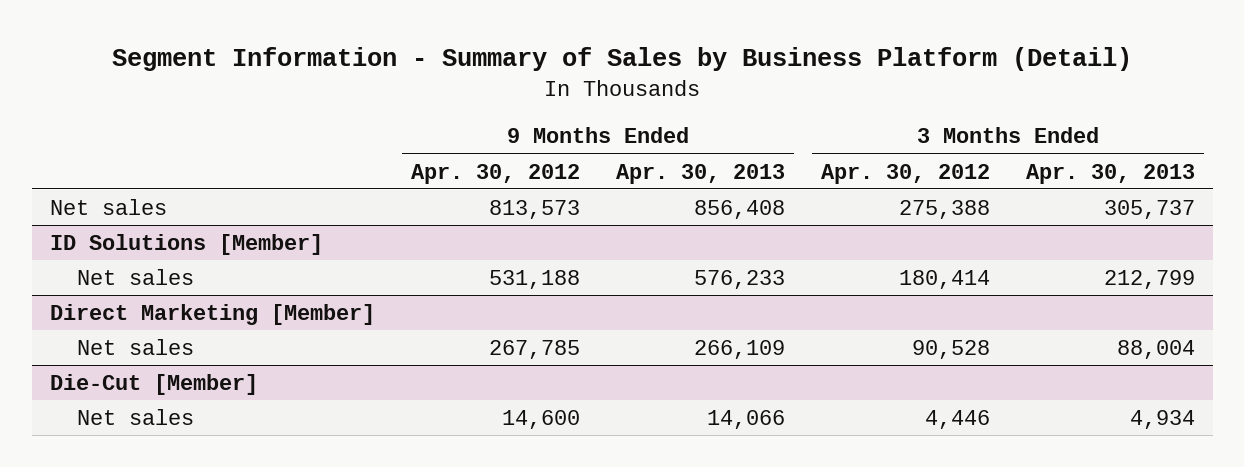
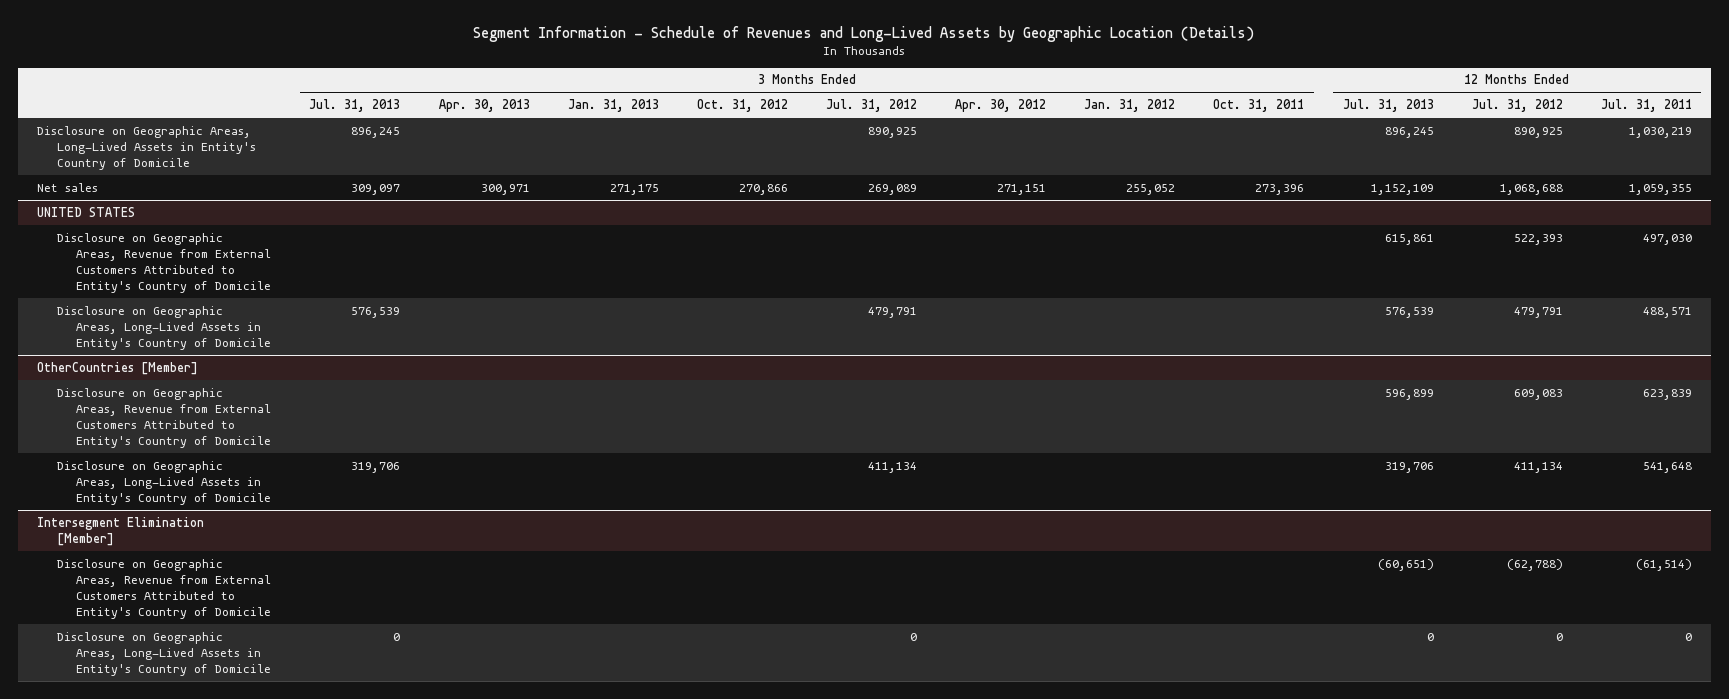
- Segment Information - Summary of Sales by Business Platform (Detail)
+ Segment Information - Schedule of Revenues and Long-Lived Assets by Geographic Location (Details)
- | 9 Months Ended Apr. 30, 2012 | 9 Months Ended Apr. 30, 2013 | 3 Months Ended Apr. 30, 2012 | 3 Months Ended Apr. 30, 2013
+ | 3 Months Ended Jul. 31, 2013 | 3 Months Ended Apr. 30, 2013 | 3 Months Ended Jan. 31, 2013 | 3 Months Ended Oct. 31, 2012 | 3 Months Ended Jul. 31, 2012 | 3 Months Ended Apr. 30, 2012 | 3 Months Ended Jan. 31, 2012 | 3 Months Ended Oct. 31, 2011 | 12 Months Ended Jul. 31, 2013 | 12 Months Ended Jul. 31, 2012 | 12 Months Ended Jul. 31, 2011
- Net sales | 813,573 | 856,408 | 275,388 | 305,737
- ID Solutions [Member]
- Net sales | 531,188 | 576,233 | 180,414 | 212,799
- Direct Marketing [Member]
- Net sales | 267,785 | 266,109 | 90,528 | 88,004
- Die-Cut [Member]
- Net sales | 14,600 | 14,066 | 4,446 | 4,934
+ Disclosure on Geographic Areas, Long-Lived Assets in Entity's Country of Domicile | 896,245 | | | | 890,925 | | | | 896,245 | 890,925 | 1,030,219
+ Net sales | 309,097 | 300,971 | 271,175 | 270,866 | 269,089 | 271,151 | 255,052 | 273,396 | 1,152,109 | 1,068,688 | 1,059,355
+ UNITED STATES
+ Disclosure on Geographic Areas, Revenue from External Customers Attributed to Entity's Country of Domicile | | | | | | | | | 615,861 | 522,393 | 497,030
+ Disclosure on Geographic Areas, Long-Lived Assets in Entity's Country of Domicile | 576,539 | | | | 479,791 | | | | 576,539 | 479,791 | 488,571
+ OtherCountries [Member]
+ Disclosure on Geographic Areas, Revenue from External Customers Attributed to Entity's Country of Domicile | | | | | | | | | 596,899 | 609,083 | 623,839
+ Disclosure on Geographic Areas, Long-Lived Assets in Entity's Country of Domicile | 319,706 | | | | 411,134 | | | | 319,706 | 411,134 | 541,648
+ Intersegment Elimination [Member]
+ Disclosure on Geographic Areas, Revenue from External Customers Attributed to Entity's Country of Domicile | | | | | | | | | (60,651) | (62,788) | (61,514)
+ Disclosure on Geographic Areas, Long-Lived Assets in Entity's Country of Domicile | 0 | | | | 0 | | | | 0 | 0 | 0

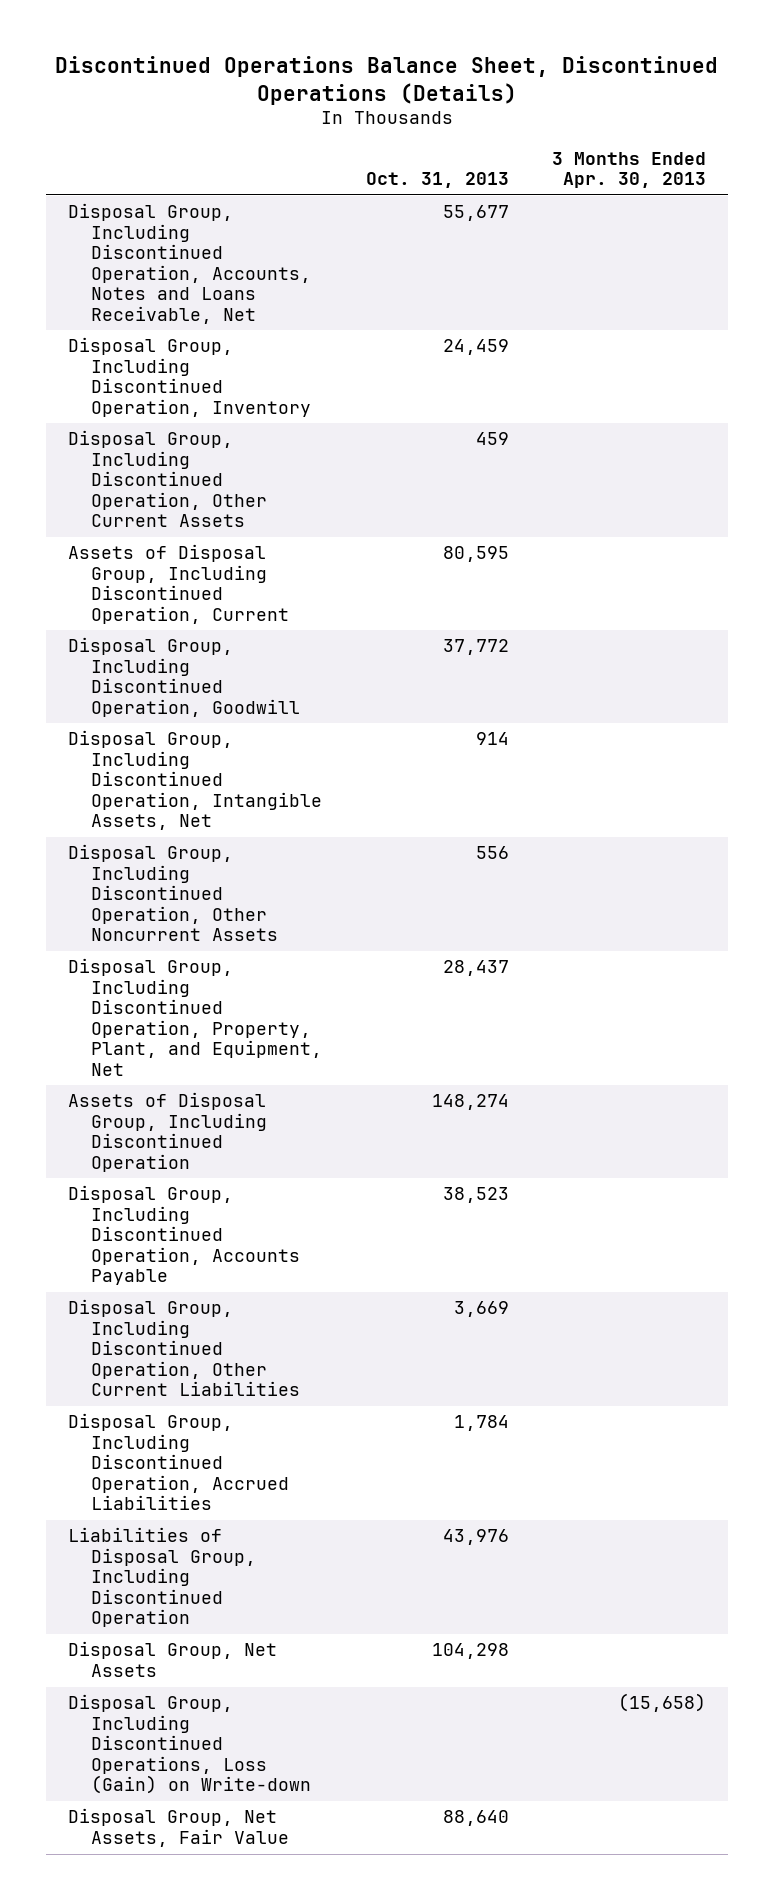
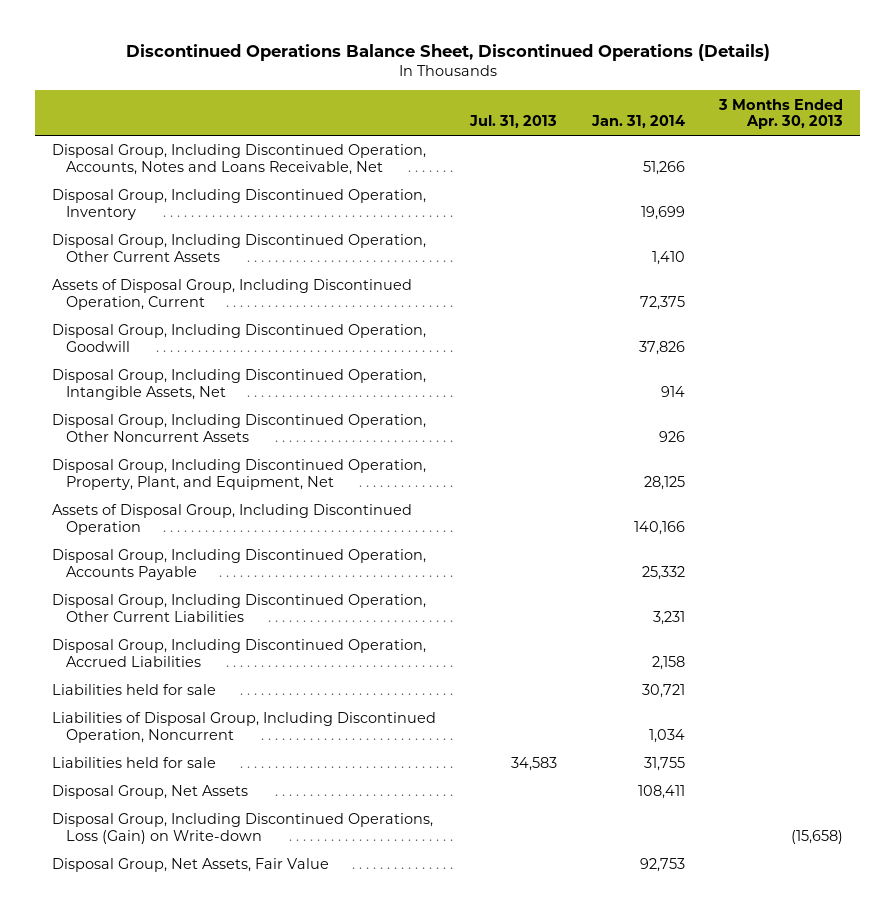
- | Oct. 31, 2013 | 3 Months Ended Apr. 30, 2013
+ | Jul. 31, 2013 | Jan. 31, 2014 | 3 Months Ended Apr. 30, 2013
- Liabilities of Disposal Group, Including Discontinued Operation | 43,976 |
+ Liabilities held for sale | | 30,721 |
+ Liabilities of Disposal Group, Including Discontinued Operation, Noncurrent | | 1,034 |
+ Liabilities held for sale | 34,583 | 31,755 |

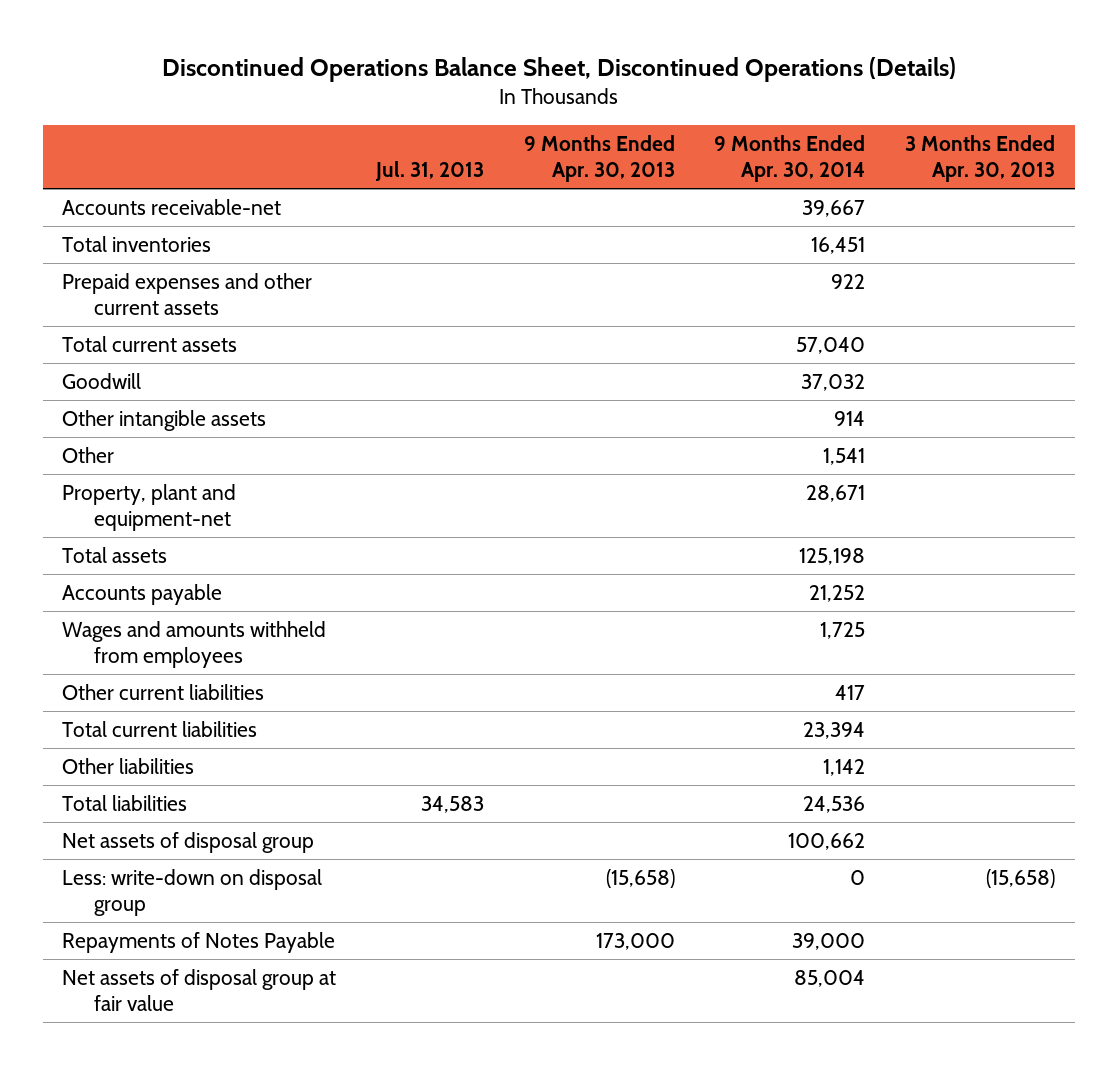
- | Jul. 31, 2013 | Jan. 31, 2014 | 3 Months Ended Apr. 30, 2013
+ | Jul. 31, 2013 | 9 Months Ended Apr. 30, 2013 | 9 Months Ended Apr. 30, 2014 | 3 Months Ended Apr. 30, 2013
- Disposal Group, Including Discontinued Operation, Accounts, Notes and Loans Receivable, Net | | 51,266 |
- Disposal Group, Including Discontinued Operation, Inventory | | 19,699 |
- Disposal Group, Including Discontinued Operation, Other Current Assets | | 1,410 |
- Assets of Disposal Group, Including Discontinued Operation, Current | | 72,375 |
- Disposal Group, Including Discontinued Operation, Goodwill | | 37,826 |
- Disposal Group, Including Discontinued Operation, Intangible Assets, Net | | 914 |
- Disposal Group, Including Discontinued Operation, Other Noncurrent Assets | | 926 |
- Disposal Group, Including Discontinued Operation, Property, Plant, and Equipment, Net | | 28,125 |
- Assets of Disposal Group, Including Discontinued Operation | | 140,166 |
- Disposal Group, Including Discontinued Operation, Accounts Payable | | 25,332 |
- Disposal Group, Including Discontinued Operation, Other Current Liabilities | | 3,231 |
- Disposal Group, Including Discontinued Operation, Accrued Liabilities | | 2,158 |
- Liabilities held for sale | | 30,721 |
- Liabilities of Disposal Group, Including Discontinued Operation, Noncurrent | | 1,034 |
- Liabilities held for sale | 34,583 | 31,755 |
- Disposal Group, Net Assets | | 108,411 |
- Disposal Group, Including Discontinued Operations, Loss (Gain) on Write-down | | | (15,658)
- Disposal Group, Net Assets, Fair Value | | 92,753 |
+ Accounts receivable-net | | | 39,667 |
+ Total inventories | | | 16,451 |
+ Prepaid expenses and other current assets | | | 922 |
+ Total current assets | | | 57,040 |
+ Goodwill | | | 37,032 |
+ Other intangible assets | | | 914 |
+ Other | | | 1,541 |
+ Property, plant and equipment-net | | | 28,671 |
+ Total assets | | | 125,198 |
+ Accounts payable | | | 21,252 |
+ Wages and amounts withheld from employees | | | 1,725 |
+ Other current liabilities | | | 417 |
+ Total current liabilities | | | 23,394 |
+ Other liabilities | | | 1,142 |
+ Total liabilities | 34,583 | | 24,536 |
+ Net assets of disposal group | | | 100,662 |
+ Less: write-down on disposal group | | (15,658) | 0 | (15,658)
+ Repayments of Notes Payable | | 173,000 | 39,000 |
+ Net assets of disposal group at fair value | | | 85,004 |

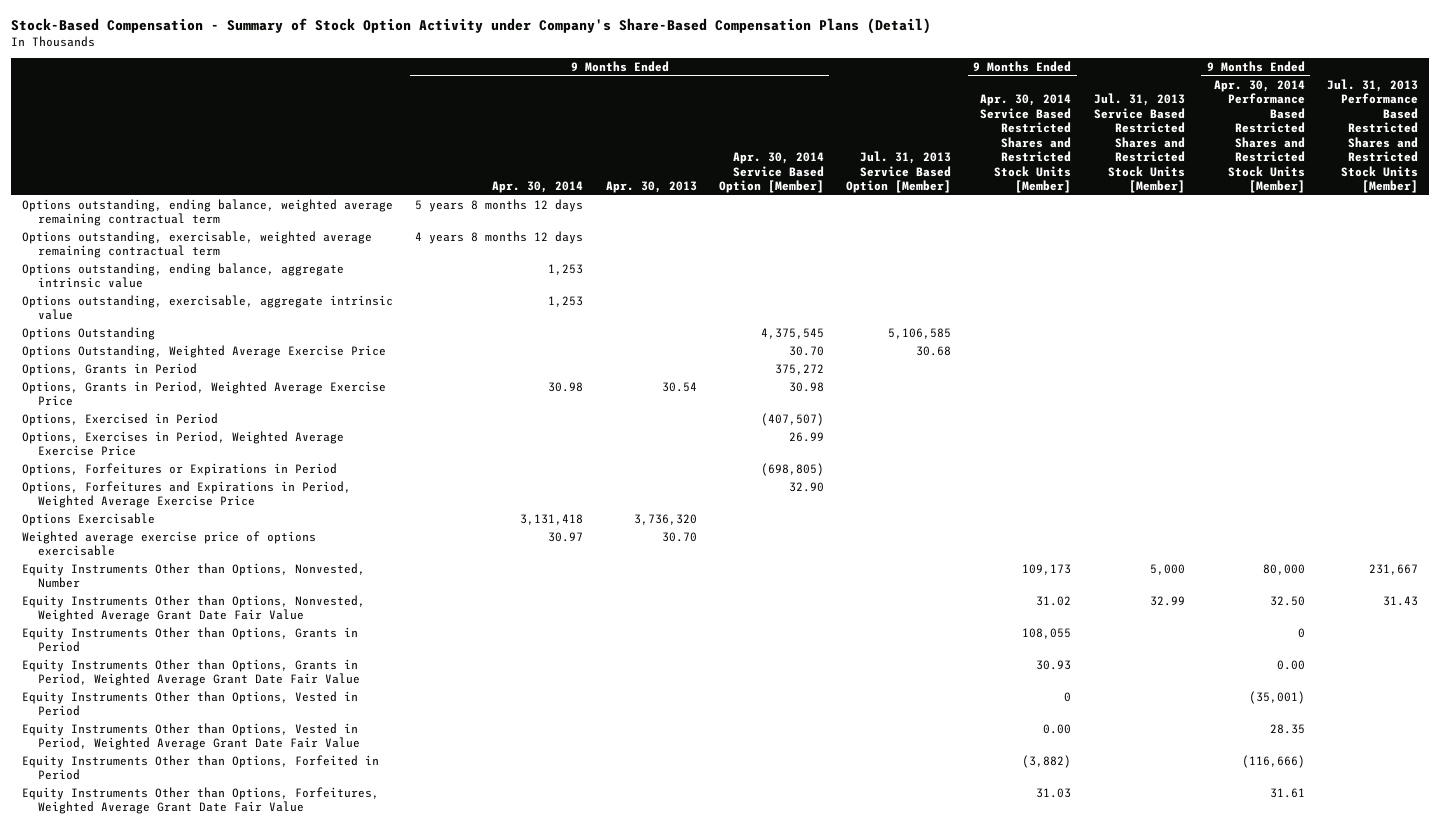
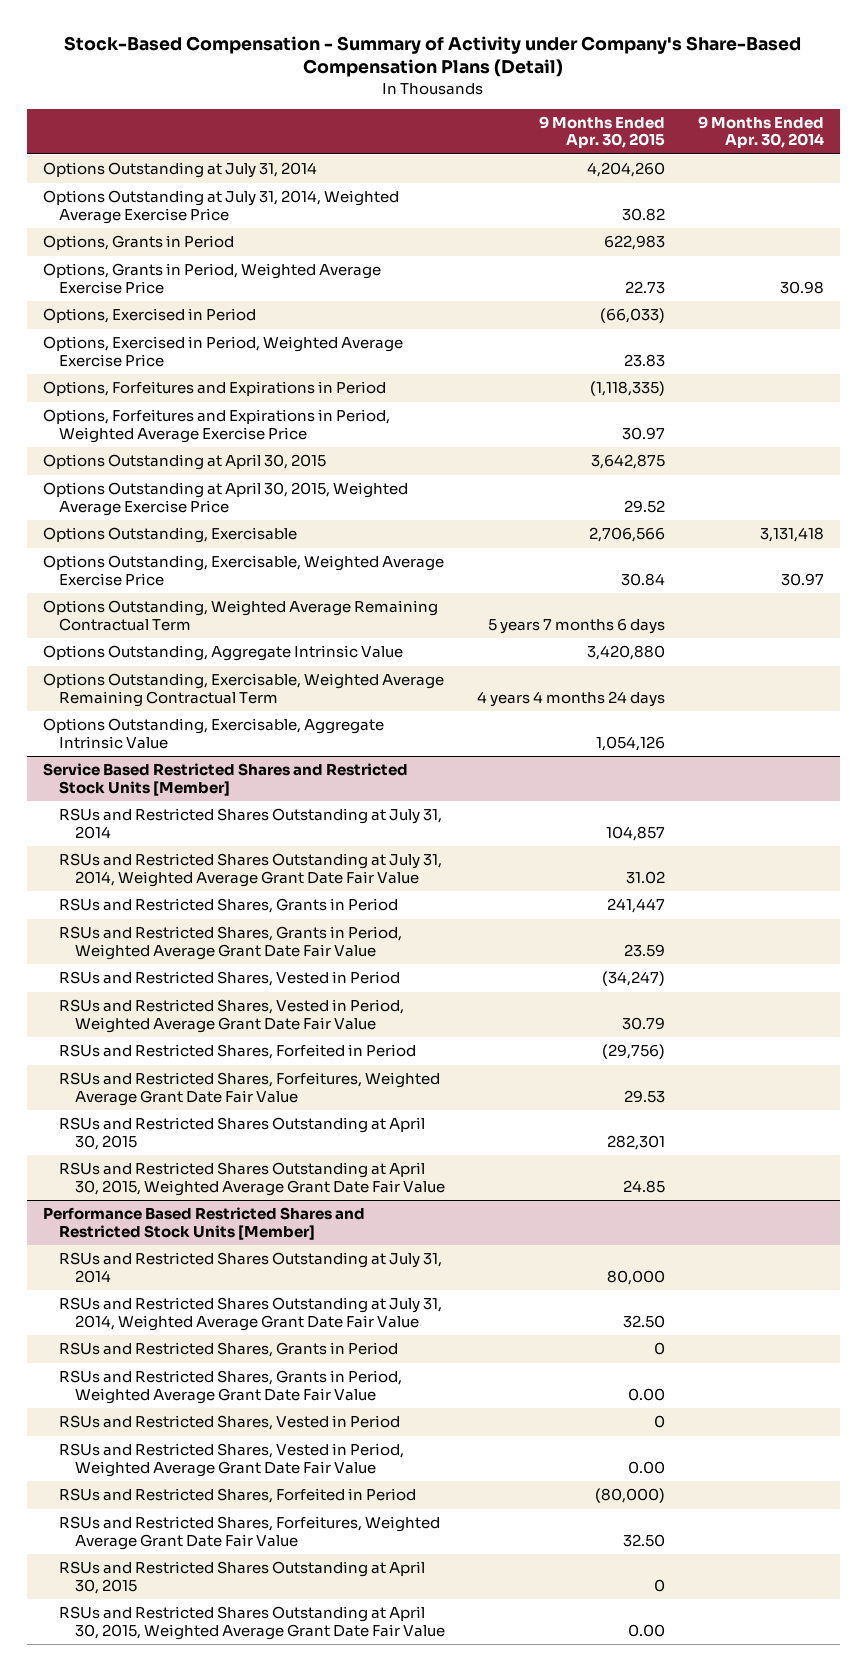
- Stock-Based Compensation - Summary of Stock Option Activity under Company's Share-Based Compensation Plans (Detail)
+ Stock-Based Compensation - Summary of Activity under Company's Share-Based Compensation Plans (Detail)
- | 9 Months Ended Apr. 30, 2014 | 9 Months Ended Apr. 30, 2013 | 9 Months Ended Apr. 30, 2014 Service Based Option [Member] | Jul. 31, 2013 Service Based Option [Member] | 9 Months Ended Apr. 30, 2014 Service Based Restricted Shares and Restricted Stock Units [Member] | Jul. 31, 2013 Service Based Restricted Shares and Restricted Stock Units [Member] | 9 Months Ended Apr. 30, 2014 Performance Based Restricted Shares and Restricted Stock Units [Member] | Jul. 31, 2013 Performance Based Restricted Shares and Restricted Stock Units [Member]
+ | 9 Months Ended Apr. 30, 2015 | 9 Months Ended Apr. 30, 2014
- Options outstanding, ending balance, weighted average remaining contractual term | 5 years 8 months 12 days | | | | | | |
- Options outstanding, exercisable, weighted average remaining contractual term | 4 years 8 months 12 days | | | | | | |
- Options outstanding, ending balance, aggregate intrinsic value | 1,253 | | | | | | |
- Options outstanding, exercisable, aggregate intrinsic value | 1,253 | | | | | | |
- Options Outstanding | | | 4,375,545 | 5,106,585 | | | |
- Options Outstanding, Weighted Average Exercise Price | | | 30.70 | 30.68 | | | |
+ Options Outstanding at July 31, 2014 | 4,204,260 |
+ Options Outstanding at July 31, 2014, Weighted Average Exercise Price | 30.82 |
- Options, Exercises in Period, Weighted Average Exercise Price | | | 26.99 | | | | |
- Options, Forfeitures or Expirations in Period | | | (698,805) | | | | |
+ Options, Exercised in Period, Weighted Average Exercise Price | 23.83 |
+ Options, Forfeitures and Expirations in Period | (1,118,335) |
- Options Exercisable | 3,131,418 | 3,736,320 | | | | | |
- Weighted average exercise price of options exercisable | 30.97 | 30.70 | | | | | |
- Equity Instruments Other than Options, Nonvested, Number | | | | | 109,173 | 5,000 | 80,000 | 231,667
- Equity Instruments Other than Options, Nonvested, Weighted Average Grant Date Fair Value | | | | | 31.02 | 32.99 | 32.50 | 31.43
- Equity Instruments Other than Options, Grants in Period | | | | | 108,055 | | 0 |
- Equity Instruments Other than Options, Grants in Period, Weighted Average Grant Date Fair Value | | | | | 30.93 | | 0.00 |
- Equity Instruments Other than Options, Vested in Period | | | | | 0 | | (35,001) |
- Equity Instruments Other than Options, Vested in Period, Weighted Average Grant Date Fair Value | | | | | 0.00 | | 28.35 |
- Equity Instruments Other than Options, Forfeited in Period | | | | | (3,882) | | (116,666) |
- Equity Instruments Other than Options, Forfeitures, Weighted Average Grant Date Fair Value | | | | | 31.03 | | 31.61 |
+ Options Outstanding at April 30, 2015 | 3,642,875 |
+ Options Outstanding at April 30, 2015, Weighted Average Exercise Price | 29.52 |
+ Options Outstanding, Exercisable | 2,706,566 | 3,131,418
+ Options Outstanding, Exercisable, Weighted Average Exercise Price | 30.84 | 30.97
+ Options Outstanding, Weighted Average Remaining Contractual Term | 5 years 7 months 6 days |
+ Options Outstanding, Aggregate Intrinsic Value | 3,420,880 |
+ Options Outstanding, Exercisable, Weighted Average Remaining Contractual Term | 4 years 4 months 24 days |
+ Options Outstanding, Exercisable, Aggregate Intrinsic Value | 1,054,126 |
+ Service Based Restricted Shares and Restricted Stock Units [Member]
+ RSUs and Restricted Shares Outstanding at July 31, 2014 | 104,857 |
+ RSUs and Restricted Shares Outstanding at July 31, 2014, Weighted Average Grant Date Fair Value | 31.02 |
+ RSUs and Restricted Shares, Grants in Period | 241,447 |
+ RSUs and Restricted Shares, Grants in Period, Weighted Average Grant Date Fair Value | 23.59 |
+ RSUs and Restricted Shares, Vested in Period | (34,247) |
+ RSUs and Restricted Shares, Vested in Period, Weighted Average Grant Date Fair Value | 30.79 |
+ RSUs and Restricted Shares, Forfeited in Period | (29,756) |
+ RSUs and Restricted Shares, Forfeitures, Weighted Average Grant Date Fair Value | 29.53 |
+ RSUs and Restricted Shares Outstanding at April 30, 2015 | 282,301 |
+ RSUs and Restricted Shares Outstanding at April 30, 2015, Weighted Average Grant Date Fair Value | 24.85 |
+ Performance Based Restricted Shares and Restricted Stock Units [Member]
+ RSUs and Restricted Shares Outstanding at July 31, 2014 | 80,000 |
+ RSUs and Restricted Shares Outstanding at July 31, 2014, Weighted Average Grant Date Fair Value | 32.50 |
+ RSUs and Restricted Shares, Grants in Period | 0 |
+ RSUs and Restricted Shares, Grants in Period, Weighted Average Grant Date Fair Value | 0.00 |
+ RSUs and Restricted Shares, Vested in Period | 0 |
+ RSUs and Restricted Shares, Vested in Period, Weighted Average Grant Date Fair Value | 0.00 |
+ RSUs and Restricted Shares, Forfeited in Period | (80,000) |
+ RSUs and Restricted Shares, Forfeitures, Weighted Average Grant Date Fair Value | 32.50 |
+ RSUs and Restricted Shares Outstanding at April 30, 2015 | 0 |
+ RSUs and Restricted Shares Outstanding at April 30, 2015, Weighted Average Grant Date Fair Value | 0.00 |

